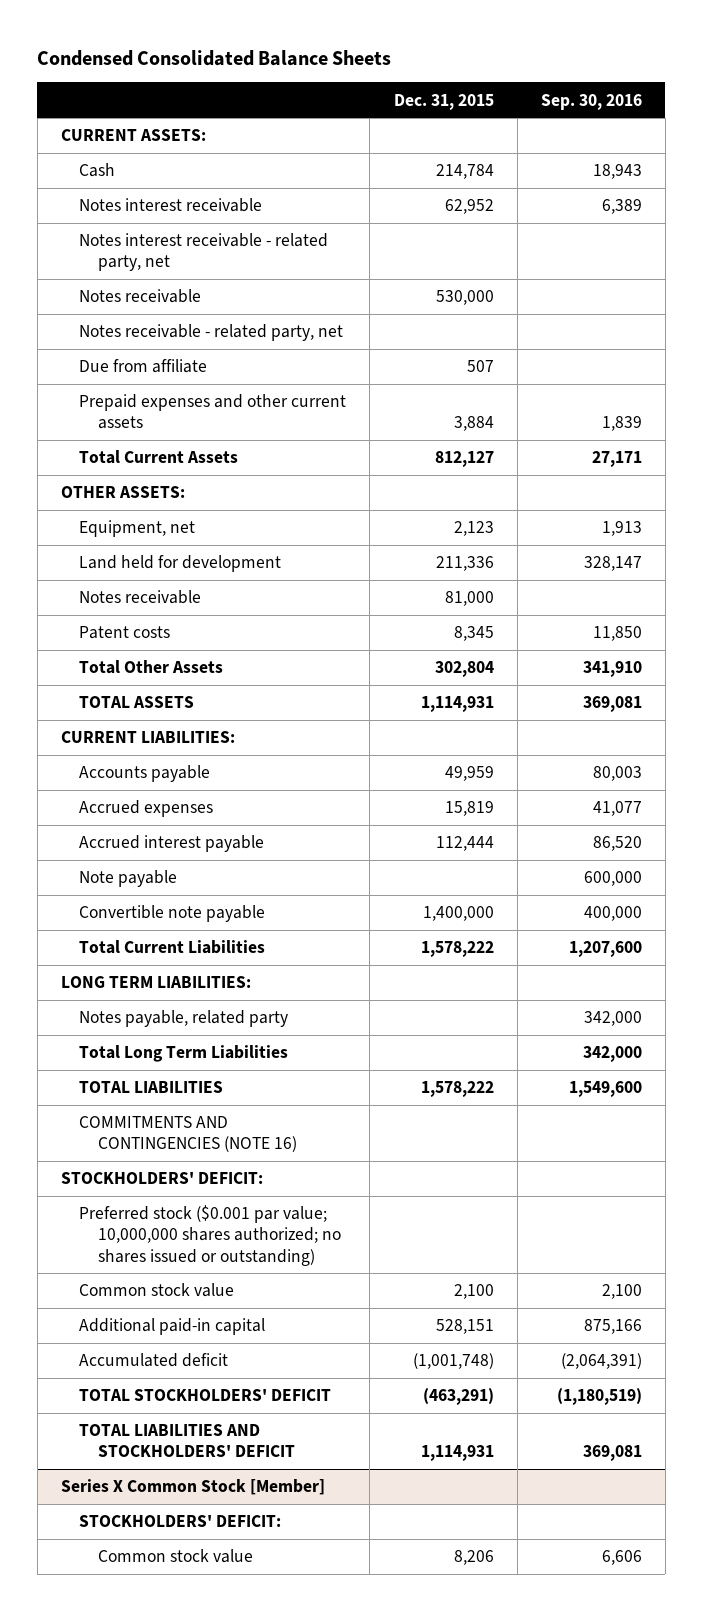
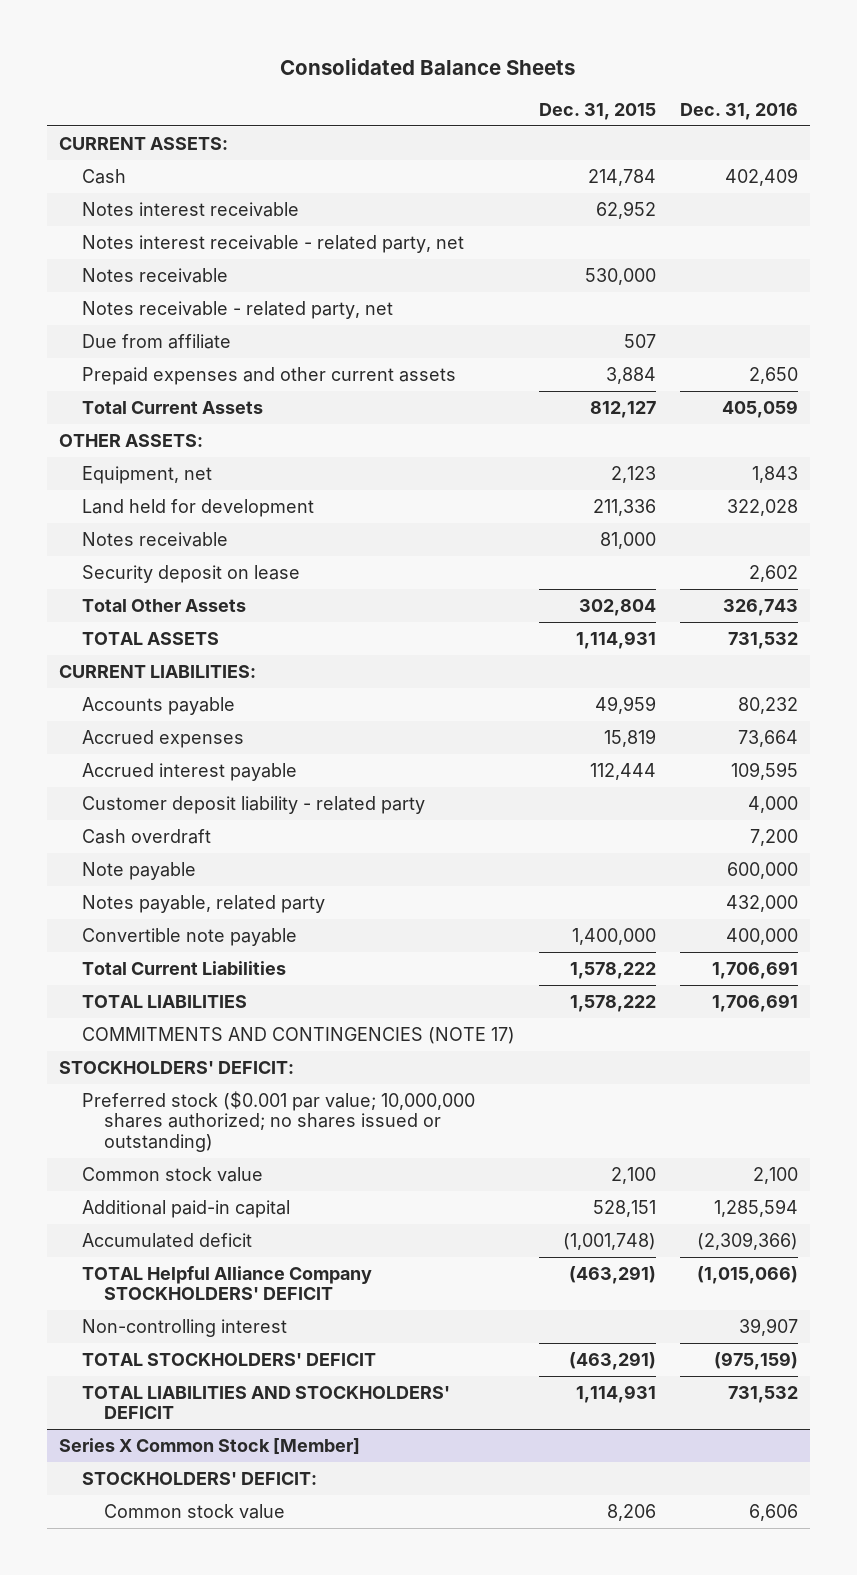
- Condensed Consolidated Balance Sheets
+ Consolidated Balance Sheets
- | Dec. 31, 2015 | Sep. 30, 2016
+ | Dec. 31, 2015 | Dec. 31, 2016
- Patent costs | 8,345 | 11,850
+ Security deposit on lease | | 2,602
+ Customer deposit liability - related party | | 4,000
+ Cash overdraft | | 7,200
moved up: Notes payable, related party | | 432,000
- LONG TERM LIABILITIES:
- Total Long Term Liabilities | | 342,000
- COMMITMENTS AND CONTINGENCIES (NOTE 16)
+ COMMITMENTS AND CONTINGENCIES (NOTE 17)
+ TOTAL Helpful Alliance Company STOCKHOLDERS' DEFICIT | (463,291) | (1,015,066)
+ Non-controlling interest | | 39,907

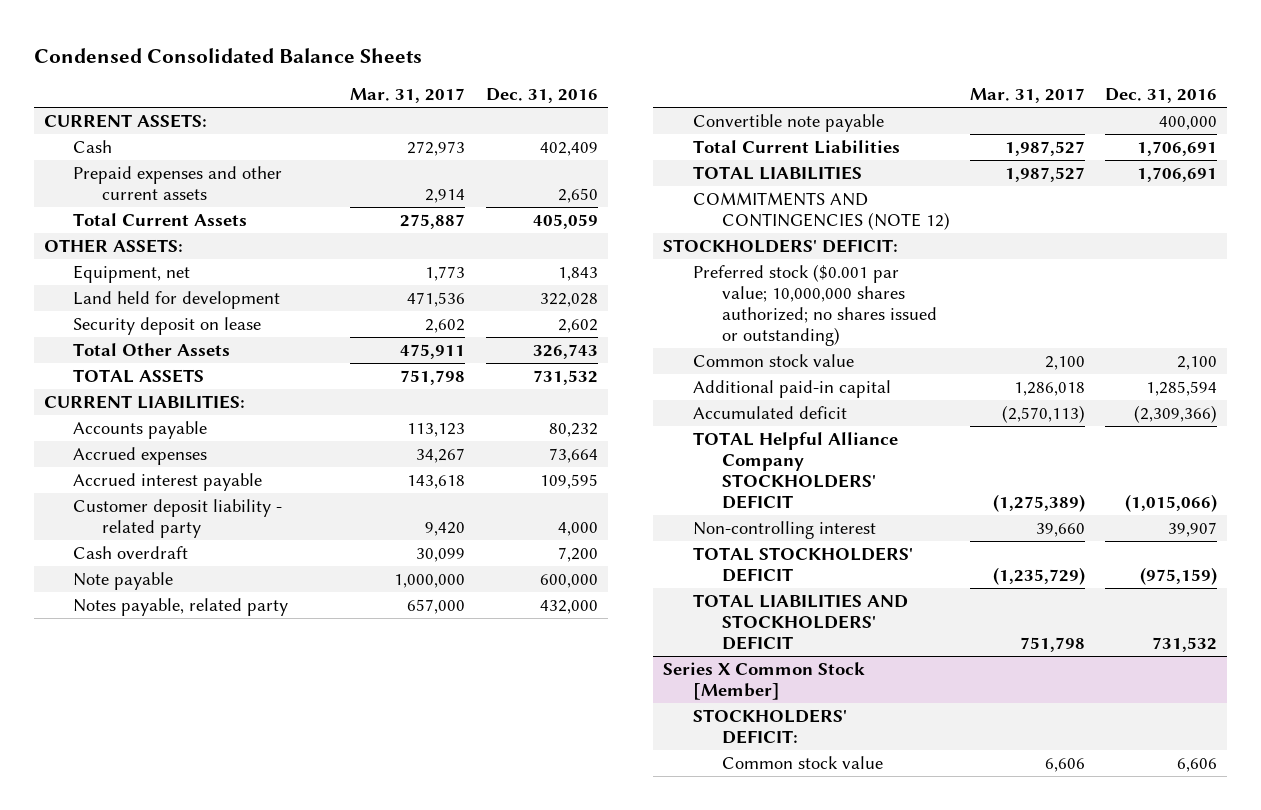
- Consolidated Balance Sheets
+ Condensed Consolidated Balance Sheets
- | Dec. 31, 2015 | Dec. 31, 2016
+ | Mar. 31, 2017 | Dec. 31, 2016
- Notes interest receivable | 62,952 |
- Notes interest receivable - related party, net
- Notes receivable | 530,000 |
- Notes receivable - related party, net
- Due from affiliate | 507 |
- Notes receivable | 81,000 |
- COMMITMENTS AND CONTINGENCIES (NOTE 17)
+ COMMITMENTS AND CONTINGENCIES (NOTE 12)

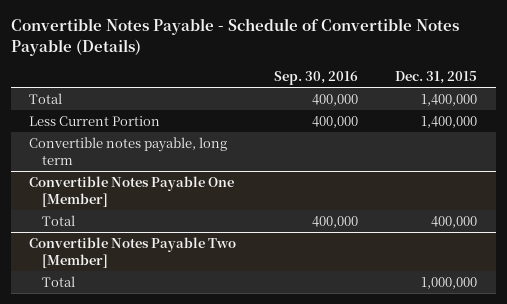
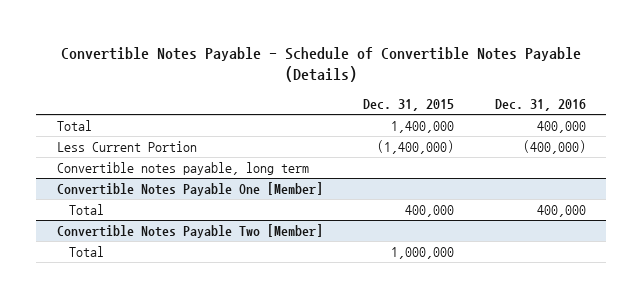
- | Sep. 30, 2016 | Dec. 31, 2015
+ | Dec. 31, 2015 | Dec. 31, 2016
- Less Current Portion | 400,000 | 1,400,000
+ Less Current Portion | (1,400,000) | (400,000)

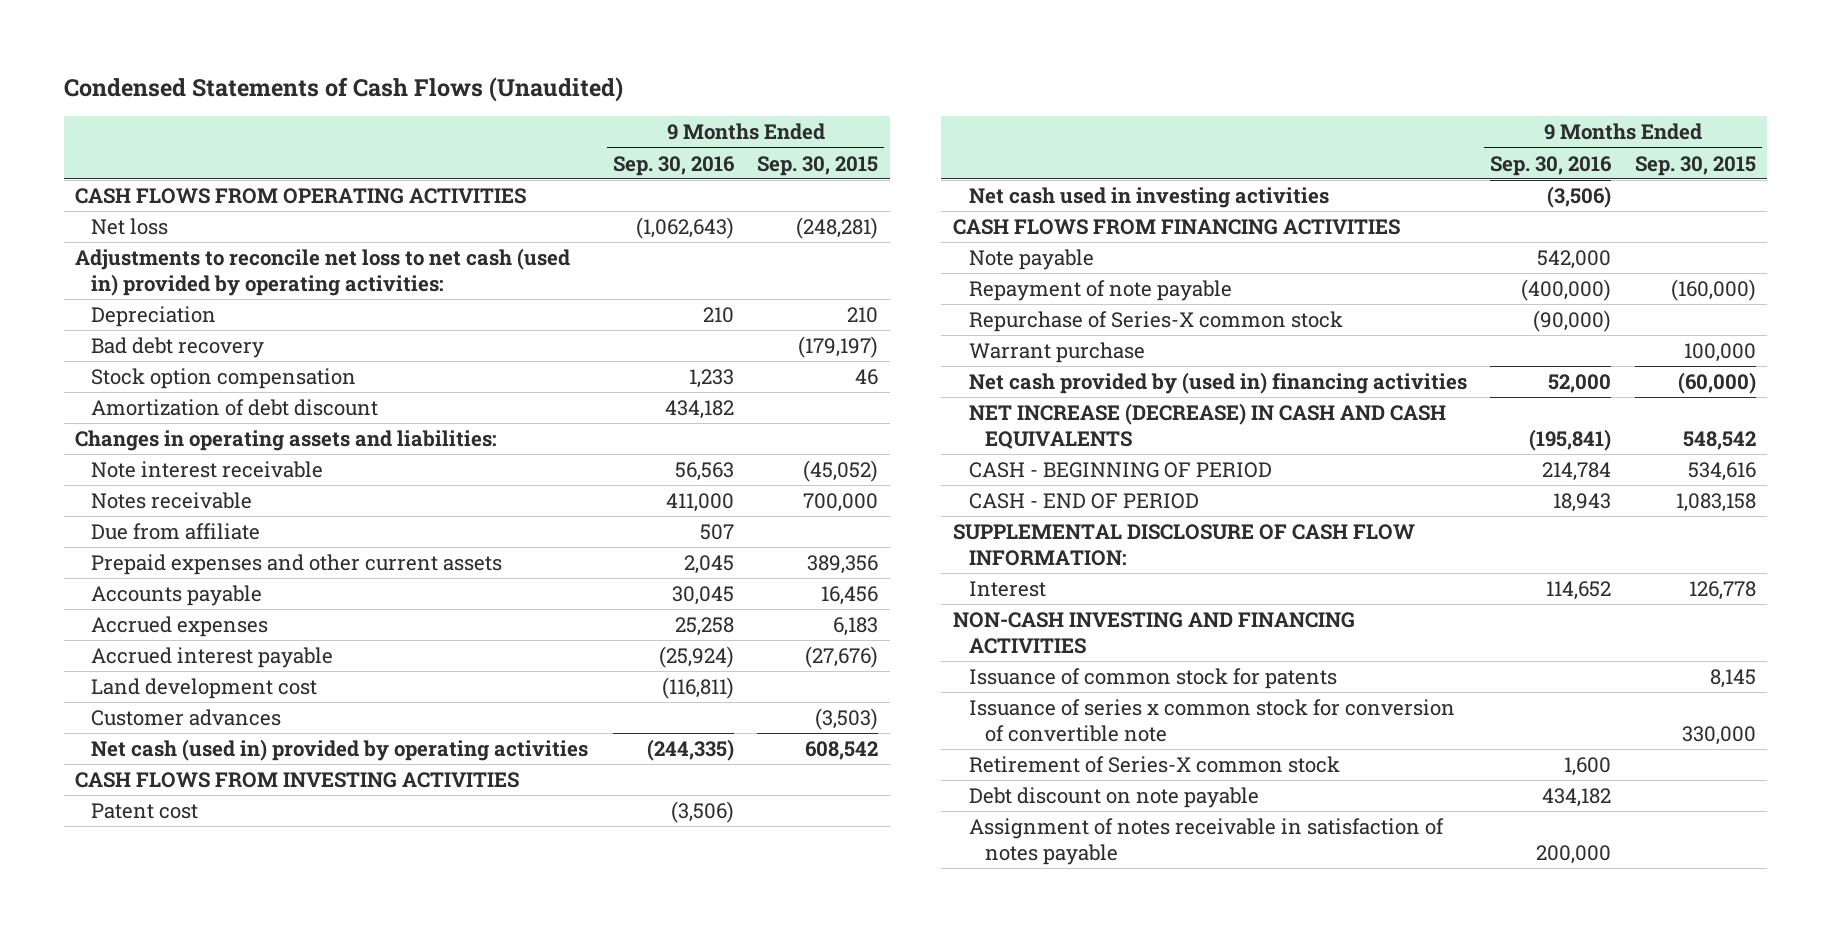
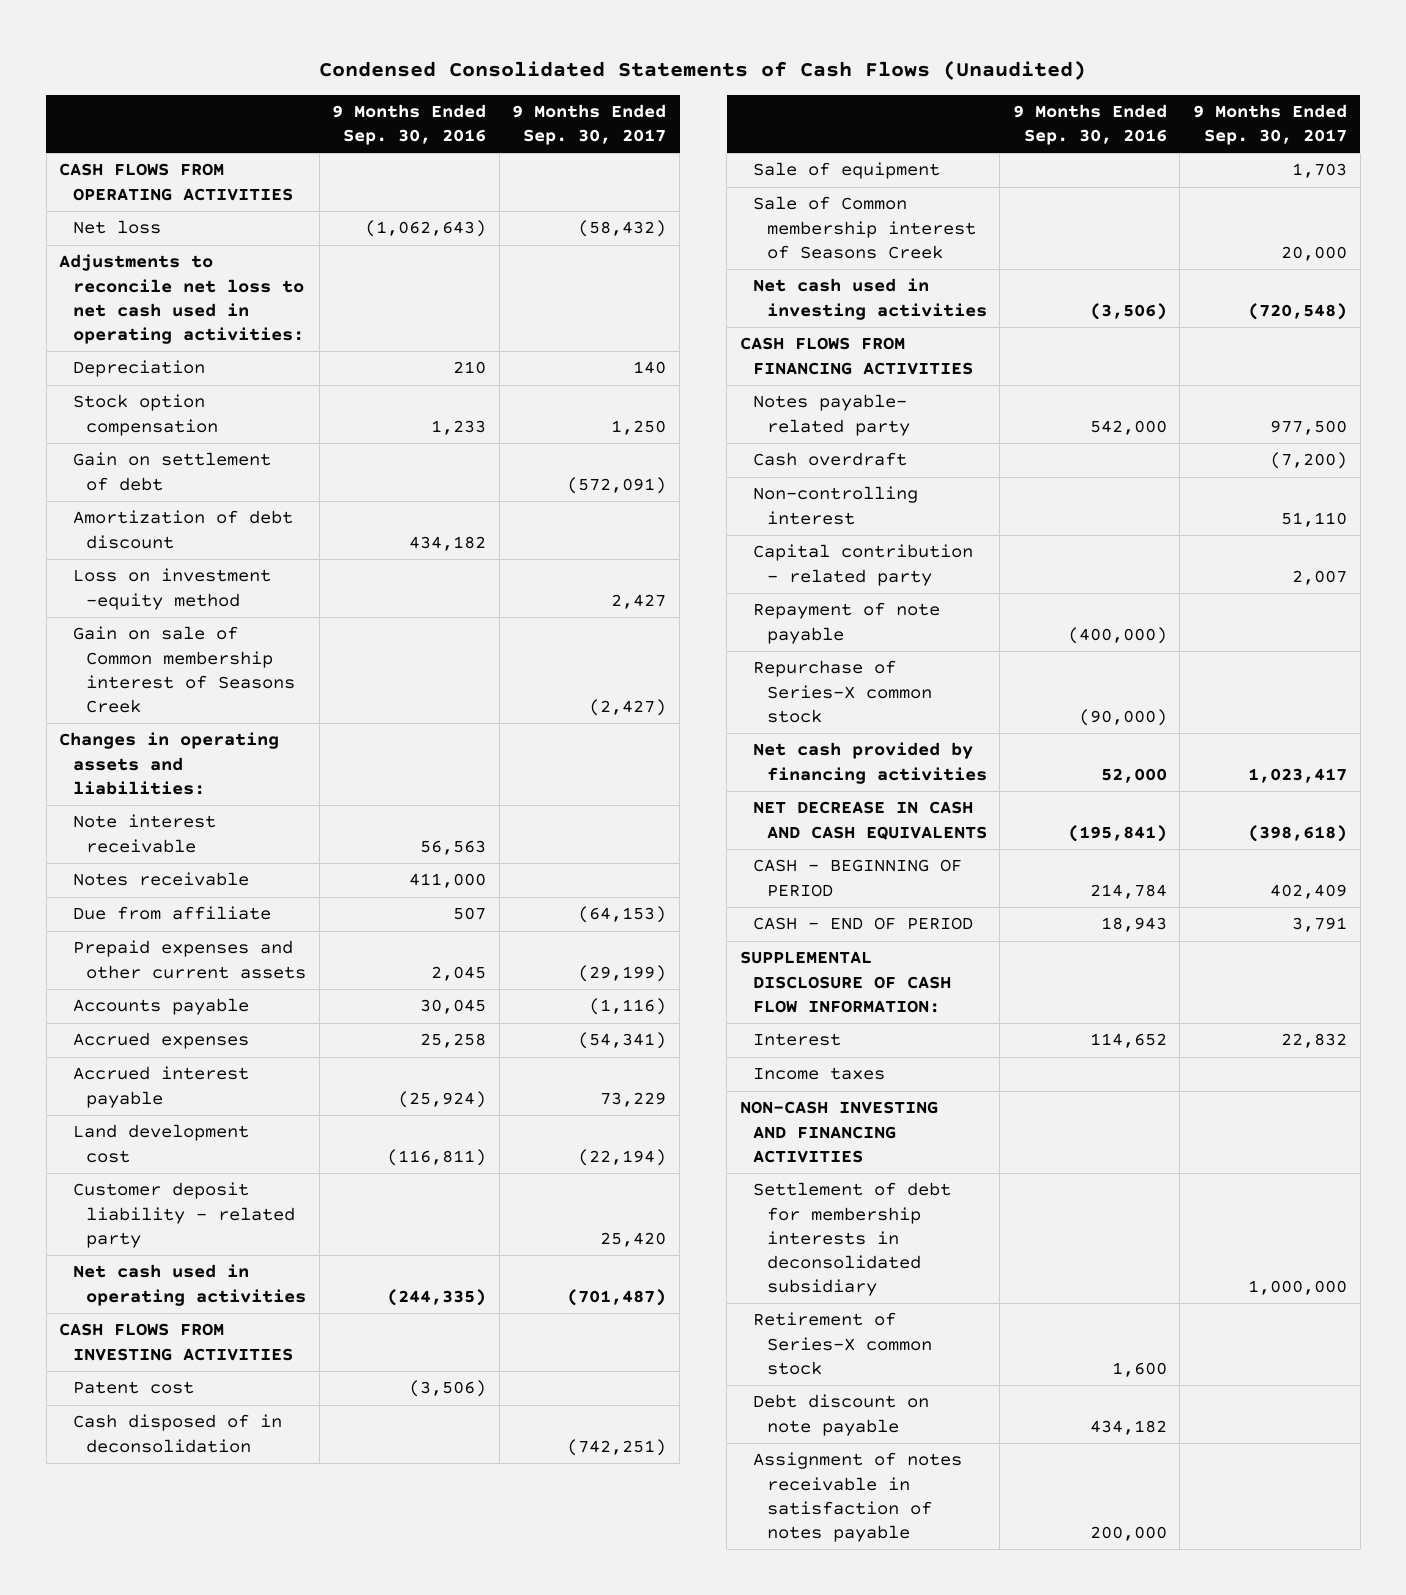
- Condensed Statements of Cash Flows (Unaudited)
+ Condensed Consolidated Statements of Cash Flows (Unaudited)
- | 9 Months Ended Sep. 30, 2016 | 9 Months Ended Sep. 30, 2015
+ | 9 Months Ended Sep. 30, 2016 | 9 Months Ended Sep. 30, 2017
- Adjustments to reconcile net loss to net cash (used in) provided by operating activities:
+ Adjustments to reconcile net loss to net cash used in operating activities:
- Bad debt recovery | | (179,197)
+ Gain on settlement of debt | | (572,091)
+ Loss on investment -equity method | | 2,427
+ Gain on sale of Common membership interest of Seasons Creek | | (2,427)
- Customer advances | | (3,503)
- Net cash (used in) provided by operating activities | (244,335) | 608,542
+ Customer deposit liability - related party | | 25,420
+ Net cash used in operating activities | (244,335) | (701,487)
+ Cash disposed of in deconsolidation | | (742,251)
+ Sale of equipment | | 1,703
+ Sale of Common membership interest of Seasons Creek | | 20,000
- Note payable | 542,000 |
+ Notes payable- related party | 542,000 | 977,500
+ Cash overdraft | | (7,200)
+ Non-controlling interest | | 51,110
+ Capital contribution - related party | | 2,007
- Warrant purchase | | 100,000
- Net cash provided by (used in) financing activities | 52,000 | (60,000)
- NET INCREASE (DECREASE) IN CASH AND CASH EQUIVALENTS | (195,841) | 548,542
+ Net cash provided by financing activities | 52,000 | 1,023,417
+ NET DECREASE IN CASH AND CASH EQUIVALENTS | (195,841) | (398,618)
+ Income taxes
- Issuance of common stock for patents | | 8,145
- Issuance of series x common stock for conversion of convertible note | | 330,000
+ Settlement of debt for membership interests in deconsolidated subsidiary | | 1,000,000

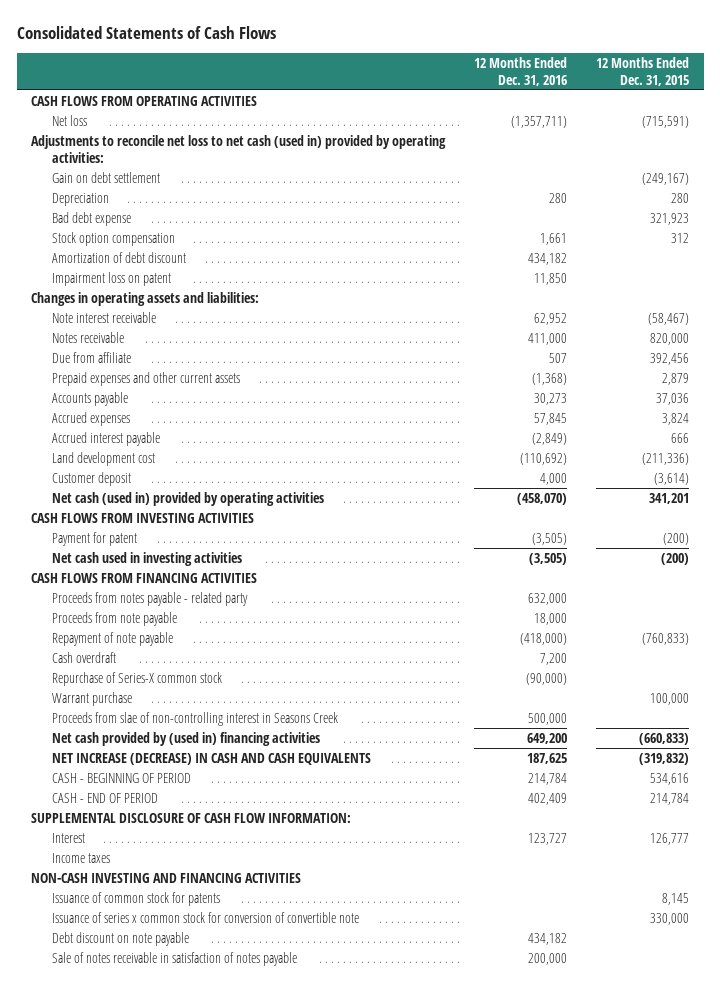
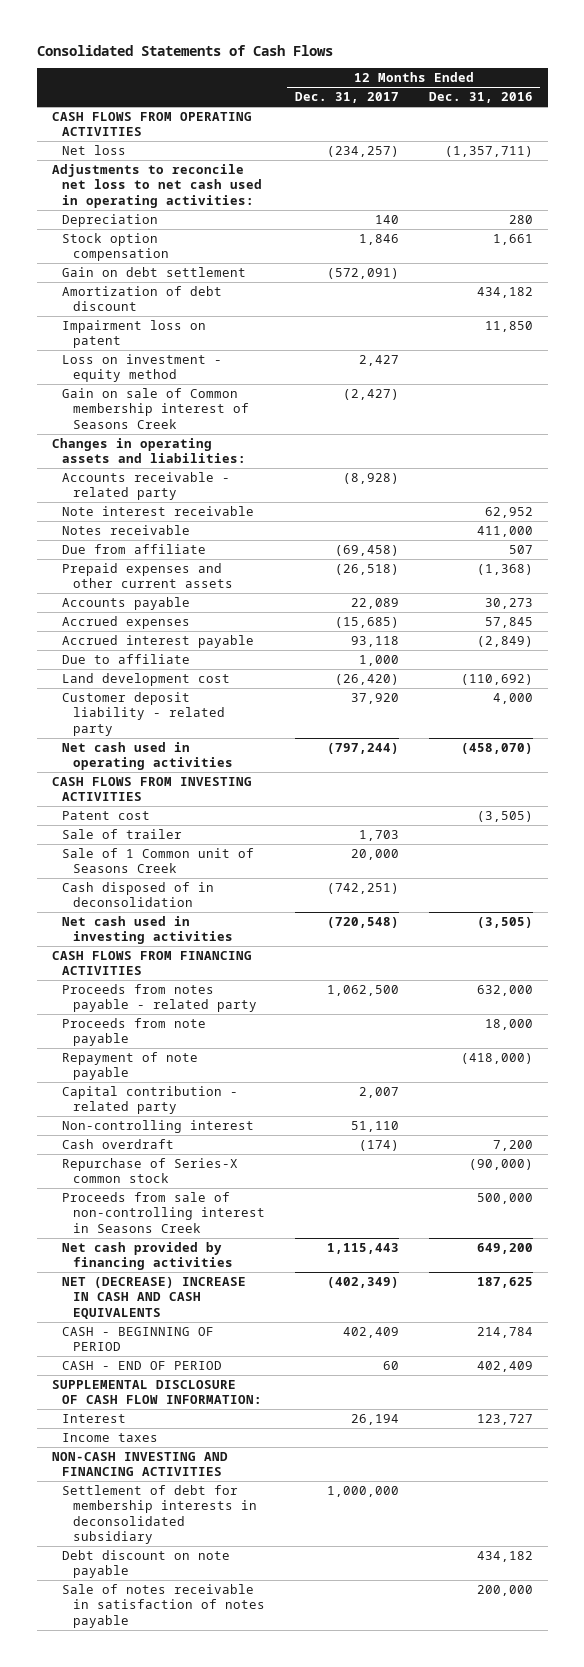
- | 12 Months Ended Dec. 31, 2016 | 12 Months Ended Dec. 31, 2015
+ | 12 Months Ended Dec. 31, 2017 | 12 Months Ended Dec. 31, 2016
- Adjustments to reconcile net loss to net cash (used in) provided by operating activities:
+ Adjustments to reconcile net loss to net cash used in operating activities:
- Bad debt expense | | 321,923
moved down: Gain on debt settlement | (572,091) |
+ Loss on investment - equity method | 2,427 |
+ Gain on sale of Common membership interest of Seasons Creek | (2,427) |
+ Accounts receivable - related party | (8,928) |
+ Due to affiliate | 1,000 |
- Customer deposit | 4,000 | (3,614)
- Net cash (used in) provided by operating activities | (458,070) | 341,201
+ Customer deposit liability - related party | 37,920 | 4,000
+ Net cash used in operating activities | (797,244) | (458,070)
- Payment for patent | (3,505) | (200)
+ Patent cost | | (3,505)
+ Sale of trailer | 1,703 |
+ Sale of 1 Common unit of Seasons Creek | 20,000 |
+ Cash disposed of in deconsolidation | (742,251) |
+ Capital contribution - related party | 2,007 |
+ Non-controlling interest | 51,110 |
- Warrant purchase | | 100,000
- Proceeds from slae of non-controlling interest in Seasons Creek | 500,000 |
- Net cash provided by (used in) financing activities | 649,200 | (660,833)
- NET INCREASE (DECREASE) IN CASH AND CASH EQUIVALENTS | 187,625 | (319,832)
+ Proceeds from sale of non-controlling interest in Seasons Creek | | 500,000
+ Net cash provided by financing activities | 1,115,443 | 649,200
+ NET (DECREASE) INCREASE IN CASH AND CASH EQUIVALENTS | (402,349) | 187,625
- Issuance of common stock for patents | | 8,145
- Issuance of series x common stock for conversion of convertible note | | 330,000
+ Settlement of debt for membership interests in deconsolidated subsidiary | 1,000,000 |

